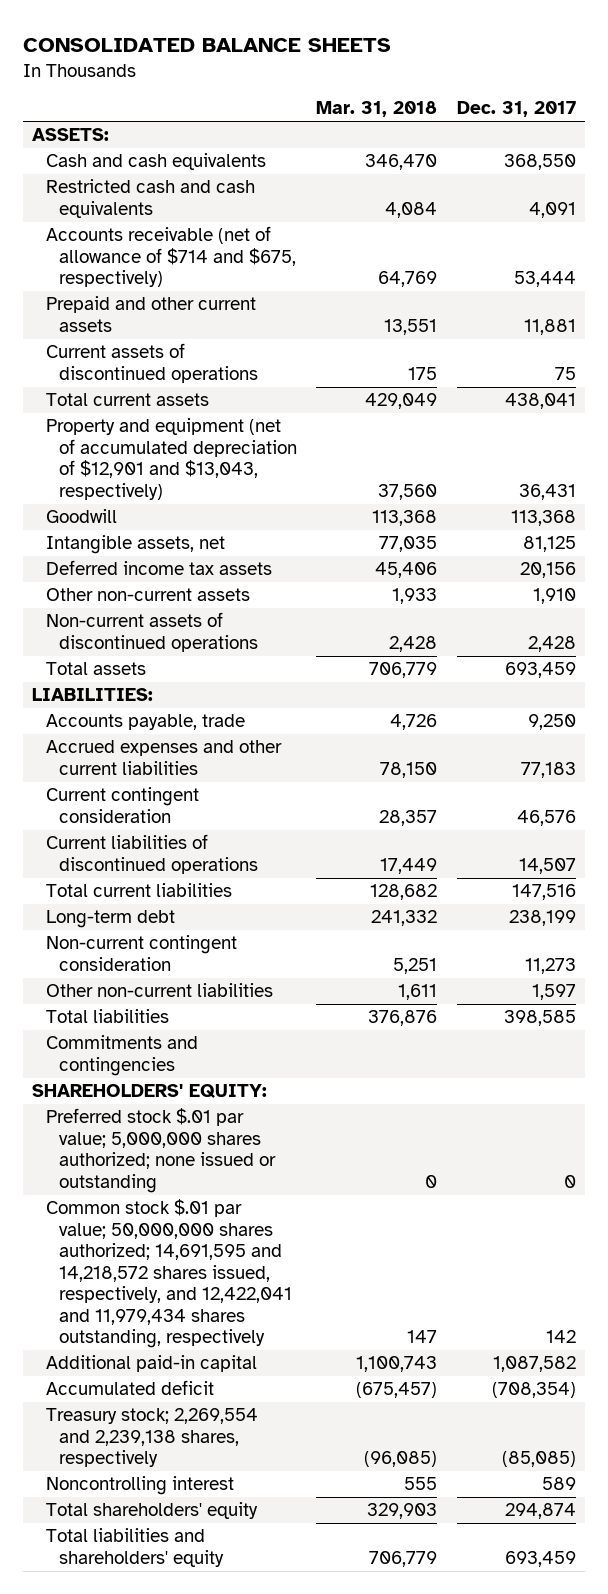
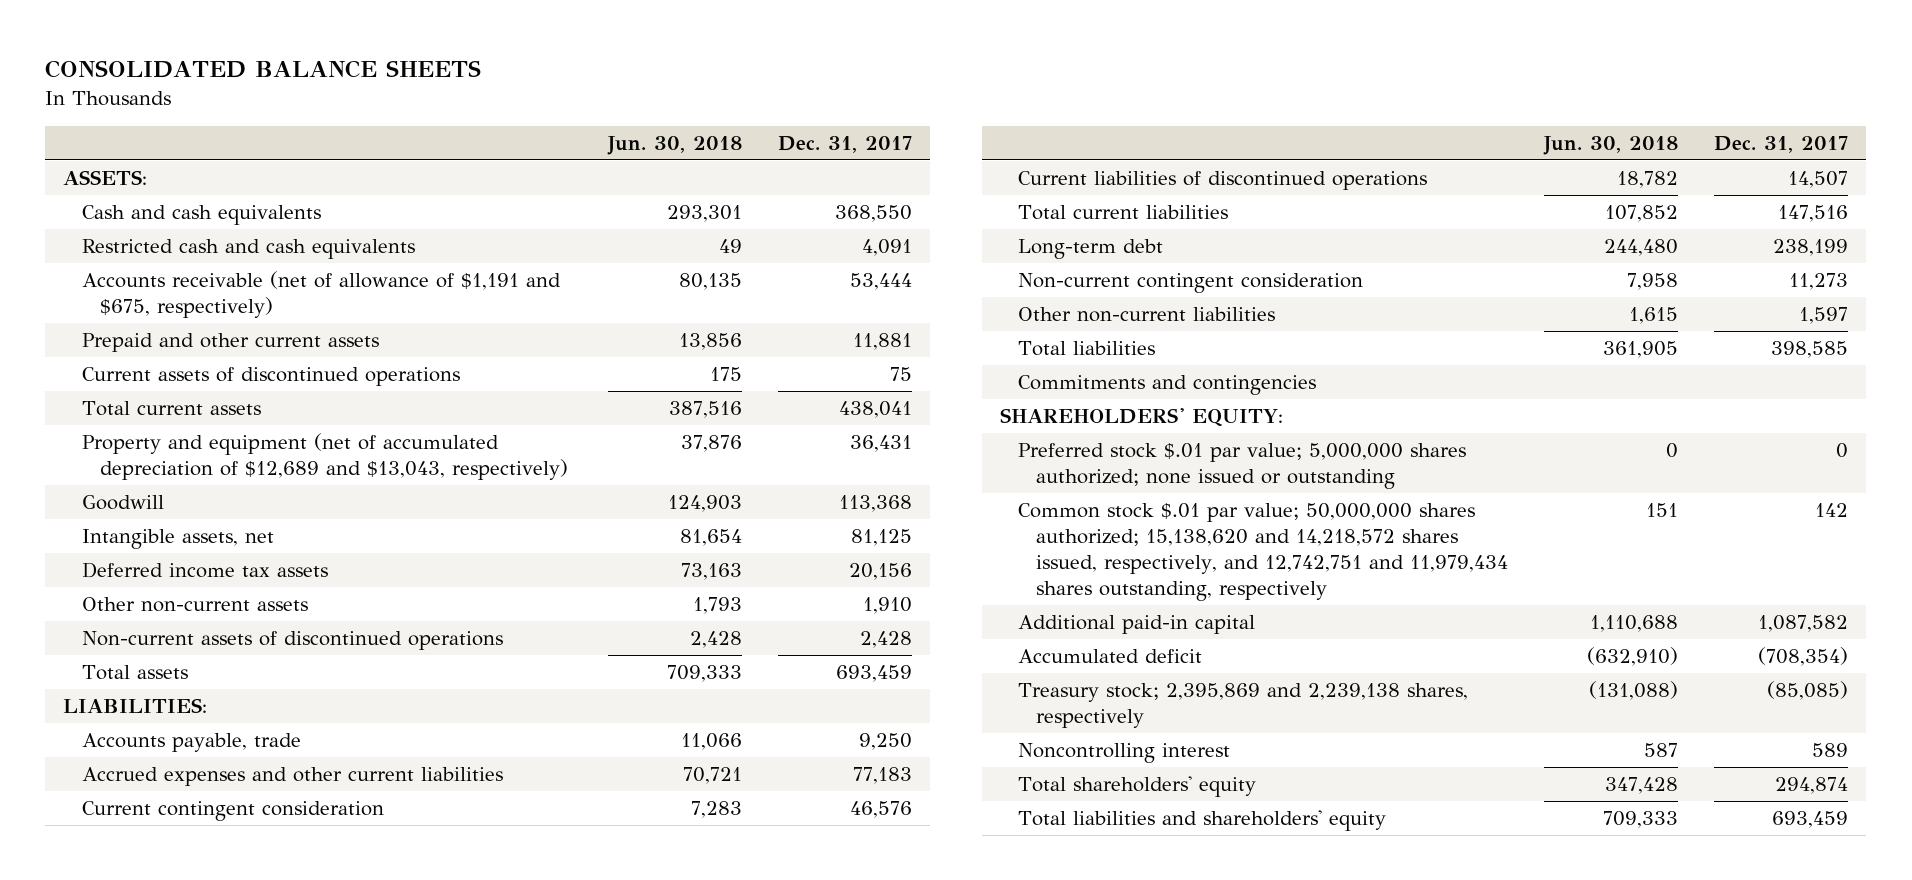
- | Mar. 31, 2018 | Dec. 31, 2017
+ | Jun. 30, 2018 | Dec. 31, 2017
- Accounts receivable (net of allowance of $714 and $675, respectively) | 64,769 | 53,444
+ Accounts receivable (net of allowance of $1,191 and $675, respectively) | 80,135 | 53,444
- Property and equipment (net of accumulated depreciation of $12,901 and $13,043, respectively) | 37,560 | 36,431
+ Property and equipment (net of accumulated depreciation of $12,689 and $13,043, respectively) | 37,876 | 36,431
- Common stock $.01 par value; 50,000,000 shares authorized; 14,691,595 and 14,218,572 shares issued, respectively, and 12,422,041 and 11,979,434 shares outstanding, respectively | 147 | 142
+ Common stock $.01 par value; 50,000,000 shares authorized; 15,138,620 and 14,218,572 shares issued, respectively, and 12,742,751 and 11,979,434 shares outstanding, respectively | 151 | 142
- Treasury stock; 2,269,554 and 2,239,138 shares, respectively | (96,085) | (85,085)
+ Treasury stock; 2,395,869 and 2,239,138 shares, respectively | (131,088) | (85,085)

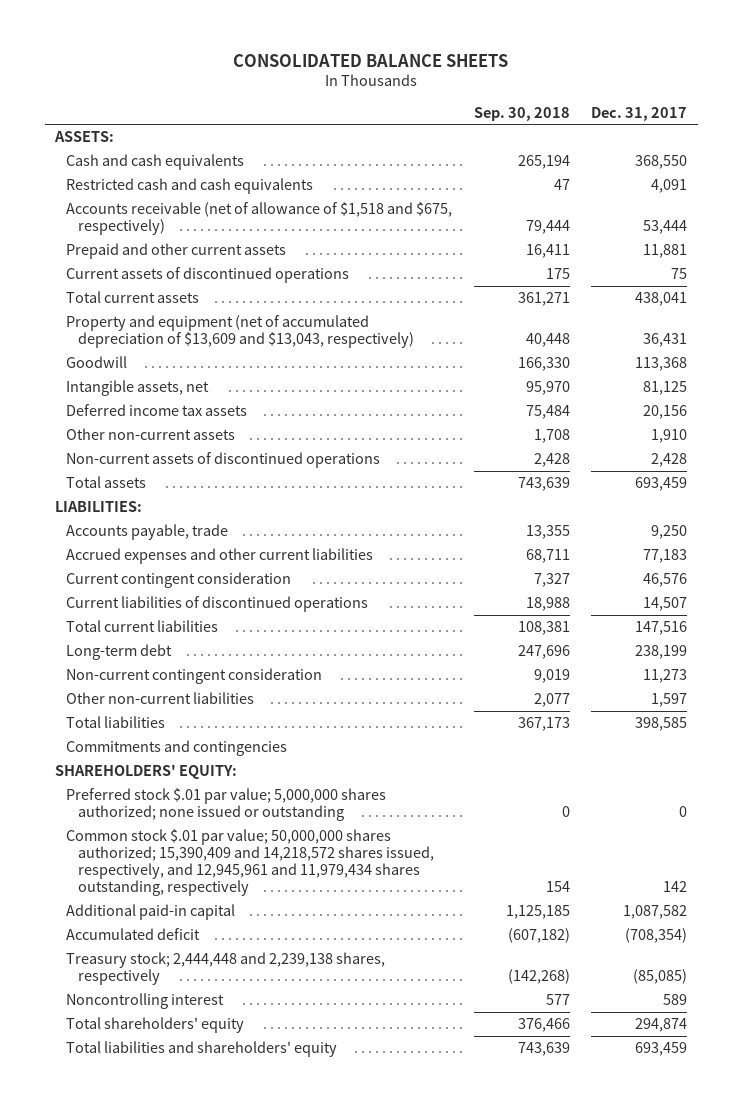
- | Jun. 30, 2018 | Dec. 31, 2017
+ | Sep. 30, 2018 | Dec. 31, 2017
- Accounts receivable (net of allowance of $1,191 and $675, respectively) | 80,135 | 53,444
+ Accounts receivable (net of allowance of $1,518 and $675, respectively) | 79,444 | 53,444
- Property and equipment (net of accumulated depreciation of $12,689 and $13,043, respectively) | 37,876 | 36,431
+ Property and equipment (net of accumulated depreciation of $13,609 and $13,043, respectively) | 40,448 | 36,431
- Common stock $.01 par value; 50,000,000 shares authorized; 15,138,620 and 14,218,572 shares issued, respectively, and 12,742,751 and 11,979,434 shares outstanding, respectively | 151 | 142
+ Common stock $.01 par value; 50,000,000 shares authorized; 15,390,409 and 14,218,572 shares issued, respectively, and 12,945,961 and 11,979,434 shares outstanding, respectively | 154 | 142
- Treasury stock; 2,395,869 and 2,239,138 shares, respectively | (131,088) | (85,085)
+ Treasury stock; 2,444,448 and 2,239,138 shares, respectively | (142,268) | (85,085)

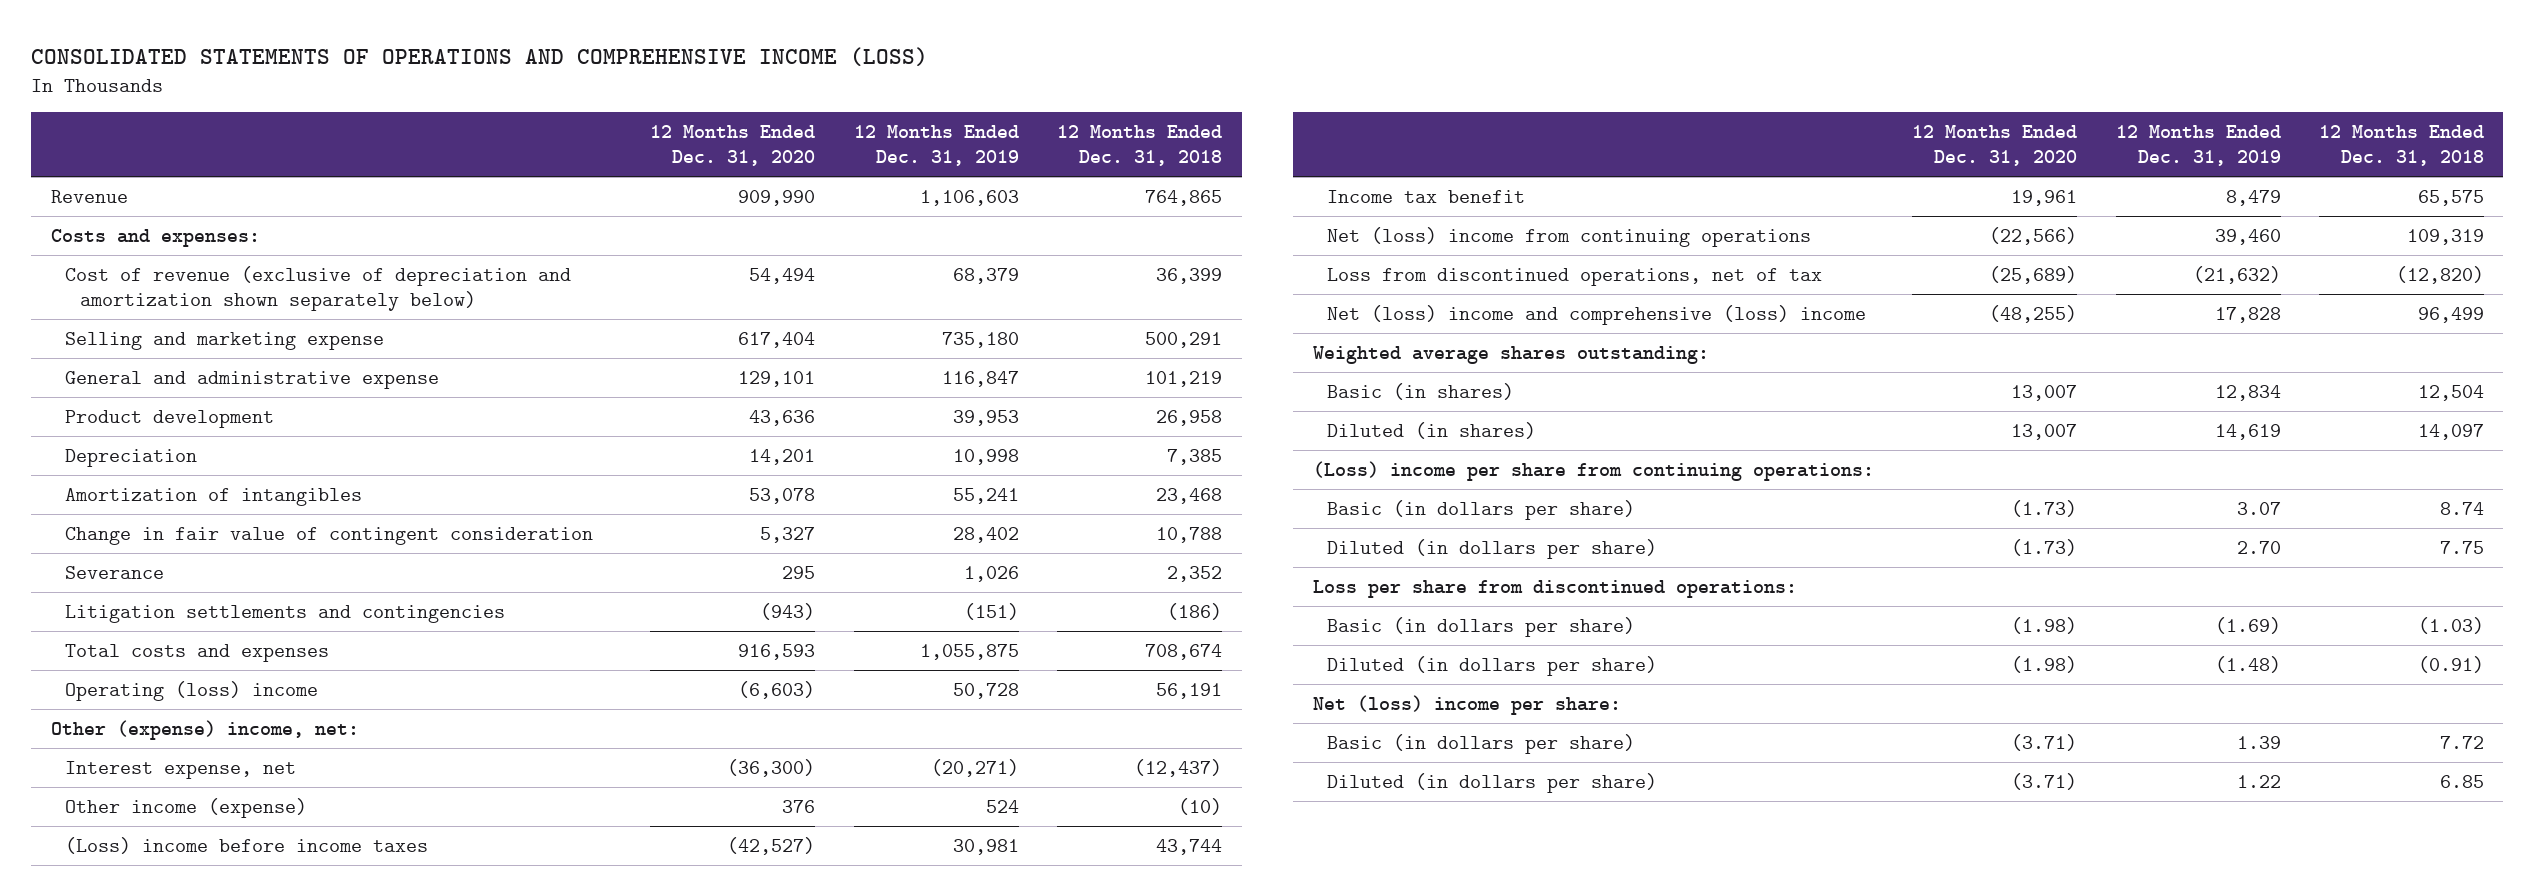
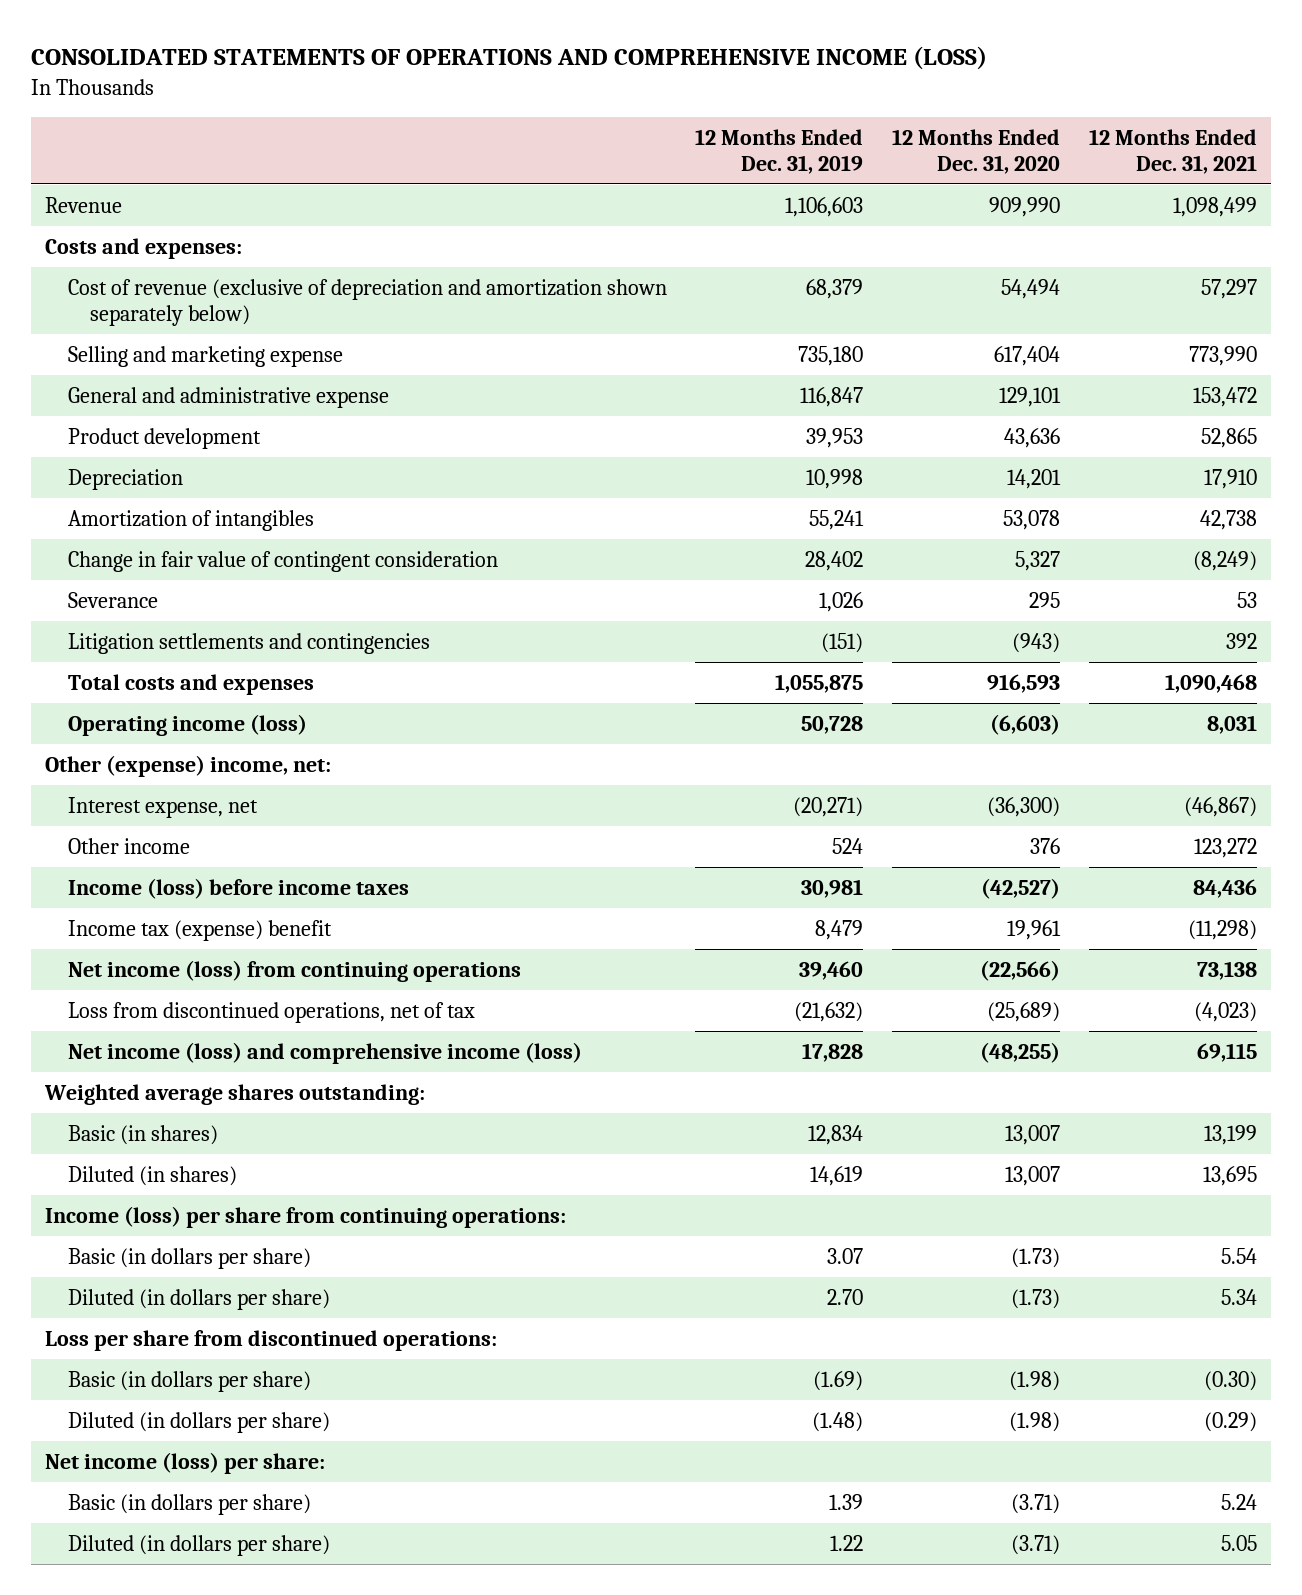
- | 12 Months Ended Dec. 31, 2020 | 12 Months Ended Dec. 31, 2019 | 12 Months Ended Dec. 31, 2018
+ | 12 Months Ended Dec. 31, 2019 | 12 Months Ended Dec. 31, 2020 | 12 Months Ended Dec. 31, 2021
- Operating (loss) income | (6,603) | 50,728 | 56,191
+ Operating income (loss) | 50,728 | (6,603) | 8,031
- Other income (expense) | 376 | 524 | (10)
- (Loss) income before income taxes | (42,527) | 30,981 | 43,744
- Income tax benefit | 19,961 | 8,479 | 65,575
- Net (loss) income from continuing operations | (22,566) | 39,460 | 109,319
+ Other income | 524 | 376 | 123,272
+ Income (loss) before income taxes | 30,981 | (42,527) | 84,436
+ Income tax (expense) benefit | 8,479 | 19,961 | (11,298)
+ Net income (loss) from continuing operations | 39,460 | (22,566) | 73,138
- Net (loss) income and comprehensive (loss) income | (48,255) | 17,828 | 96,499
+ Net income (loss) and comprehensive income (loss) | 17,828 | (48,255) | 69,115
- (Loss) income per share from continuing operations:
+ Income (loss) per share from continuing operations:
- Net (loss) income per share:
+ Net income (loss) per share:

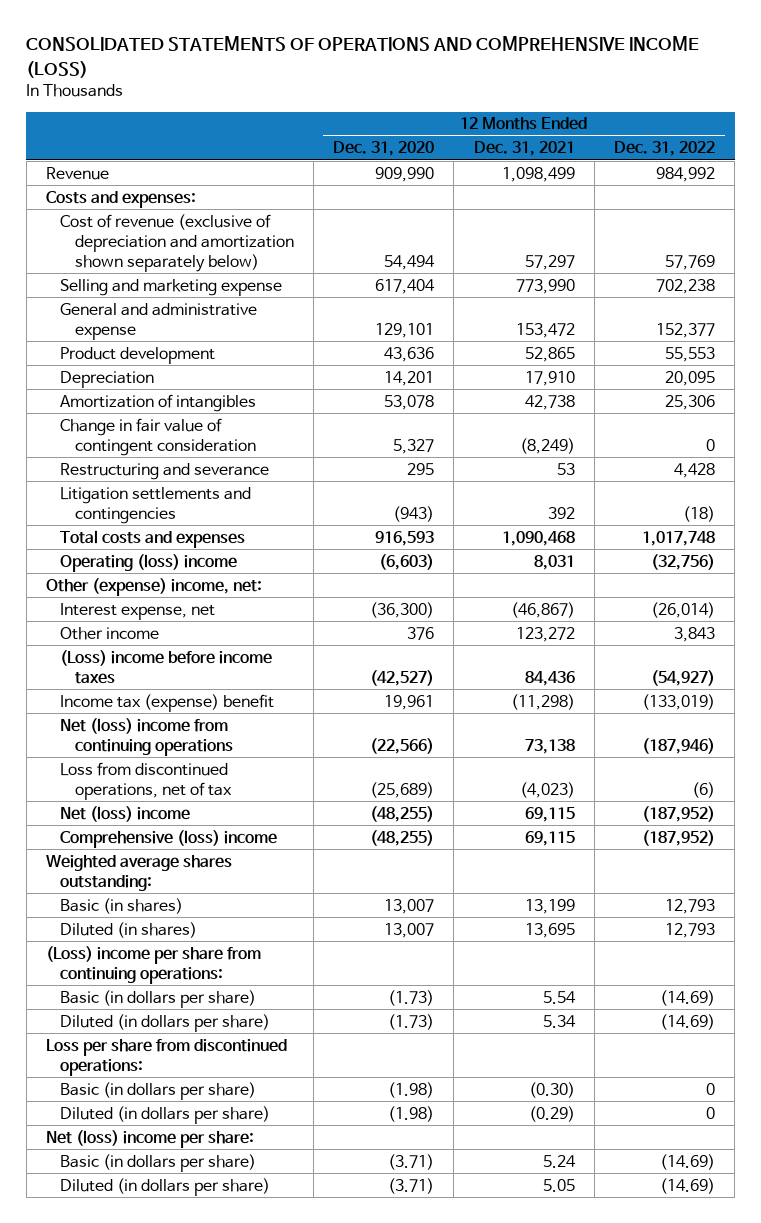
- | 12 Months Ended Dec. 31, 2019 | 12 Months Ended Dec. 31, 2020 | 12 Months Ended Dec. 31, 2021
+ | 12 Months Ended Dec. 31, 2020 | 12 Months Ended Dec. 31, 2021 | 12 Months Ended Dec. 31, 2022
- Severance | 1,026 | 295 | 53
+ Restructuring and severance | 295 | 53 | 4,428
- Operating income (loss) | 50,728 | (6,603) | 8,031
+ Operating (loss) income | (6,603) | 8,031 | (32,756)
- Income (loss) before income taxes | 30,981 | (42,527) | 84,436
+ (Loss) income before income taxes | (42,527) | 84,436 | (54,927)
- Net income (loss) from continuing operations | 39,460 | (22,566) | 73,138
+ Net (loss) income from continuing operations | (22,566) | 73,138 | (187,946)
- Net income (loss) and comprehensive income (loss) | 17,828 | (48,255) | 69,115
+ Net (loss) income | (48,255) | 69,115 | (187,952)
+ Comprehensive (loss) income | (48,255) | 69,115 | (187,952)
- Income (loss) per share from continuing operations:
+ (Loss) income per share from continuing operations:
- Net income (loss) per share:
+ Net (loss) income per share:

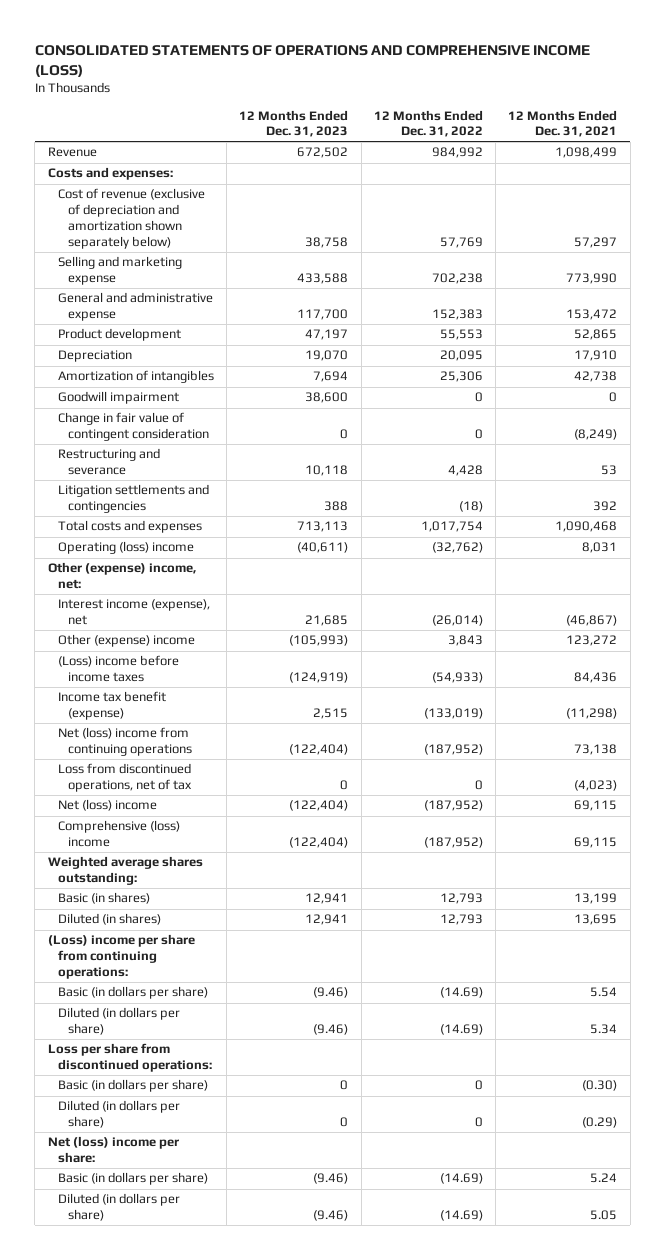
- | 12 Months Ended Dec. 31, 2020 | 12 Months Ended Dec. 31, 2021 | 12 Months Ended Dec. 31, 2022
+ | 12 Months Ended Dec. 31, 2023 | 12 Months Ended Dec. 31, 2022 | 12 Months Ended Dec. 31, 2021
- General and administrative expense | 129,101 | 153,472 | 152,377
+ General and administrative expense | 117,700 | 152,383 | 153,472
+ Goodwill impairment | 38,600 | 0 | 0
- Total costs and expenses | 916,593 | 1,090,468 | 1,017,748
- Operating (loss) income | (6,603) | 8,031 | (32,756)
+ Total costs and expenses | 713,113 | 1,017,754 | 1,090,468
+ Operating (loss) income | (40,611) | (32,762) | 8,031
- Interest expense, net | (36,300) | (46,867) | (26,014)
- Other income | 376 | 123,272 | 3,843
- (Loss) income before income taxes | (42,527) | 84,436 | (54,927)
- Income tax (expense) benefit | 19,961 | (11,298) | (133,019)
- Net (loss) income from continuing operations | (22,566) | 73,138 | (187,946)
- Loss from discontinued operations, net of tax | (25,689) | (4,023) | (6)
+ Interest income (expense), net | 21,685 | (26,014) | (46,867)
+ Other (expense) income | (105,993) | 3,843 | 123,272
+ (Loss) income before income taxes | (124,919) | (54,933) | 84,436
+ Income tax benefit (expense) | 2,515 | (133,019) | (11,298)
+ Net (loss) income from continuing operations | (122,404) | (187,952) | 73,138
+ Loss from discontinued operations, net of tax | 0 | 0 | (4,023)

